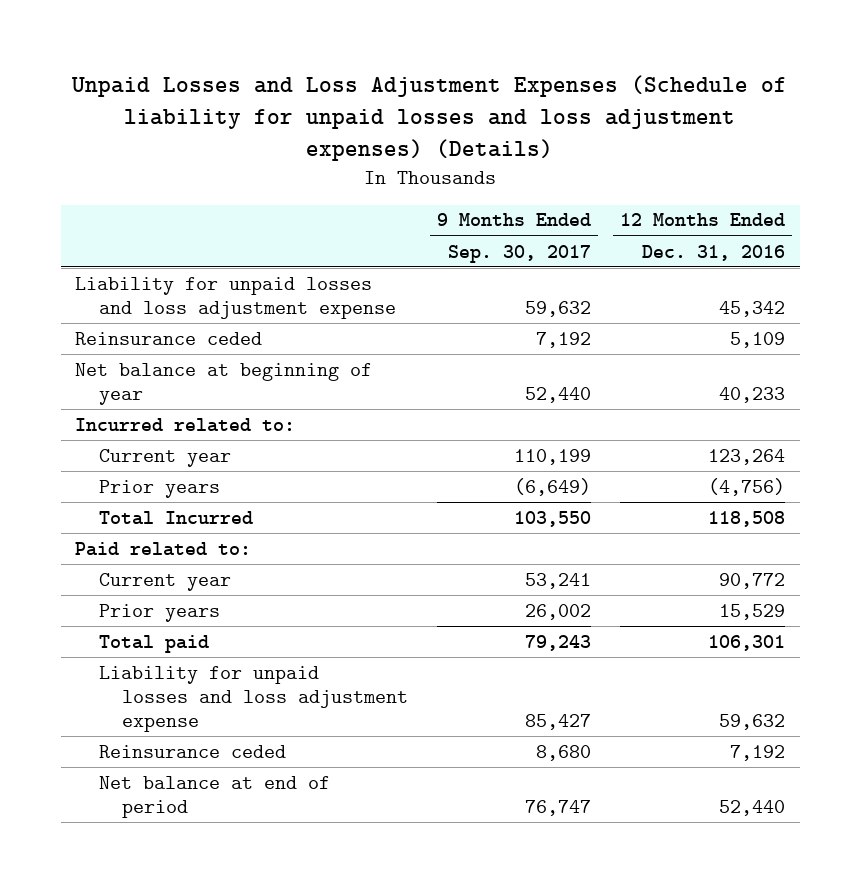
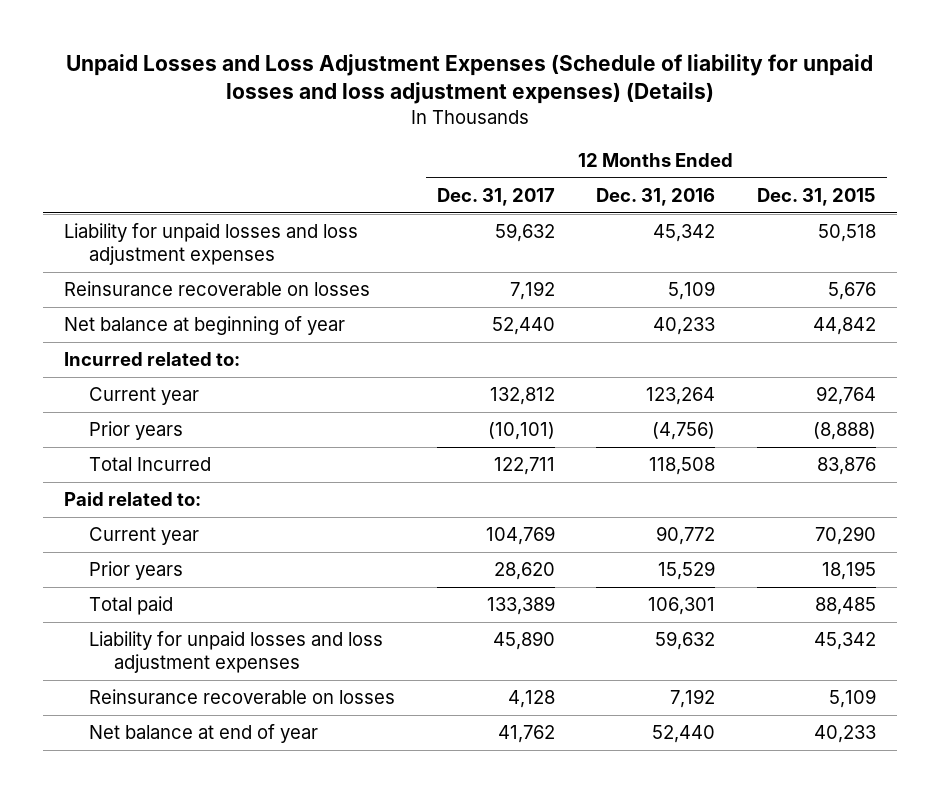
- | 9 Months Ended Sep. 30, 2017 | 12 Months Ended Dec. 31, 2016
+ | 12 Months Ended Dec. 31, 2017 | 12 Months Ended Dec. 31, 2016 | 12 Months Ended Dec. 31, 2015
- Liability for unpaid losses and loss adjustment expense | 59,632 | 45,342
- Reinsurance ceded | 7,192 | 5,109
+ Liability for unpaid losses and loss adjustment expenses | 59,632 | 45,342 | 50,518
+ Reinsurance recoverable on losses | 7,192 | 5,109 | 5,676
- Liability for unpaid losses and loss adjustment expense | 85,427 | 59,632
- Reinsurance ceded | 8,680 | 7,192
- Net balance at end of period | 76,747 | 52,440
+ Liability for unpaid losses and loss adjustment expenses | 45,890 | 59,632 | 45,342
+ Reinsurance recoverable on losses | 4,128 | 7,192 | 5,109
+ Net balance at end of year | 41,762 | 52,440 | 40,233

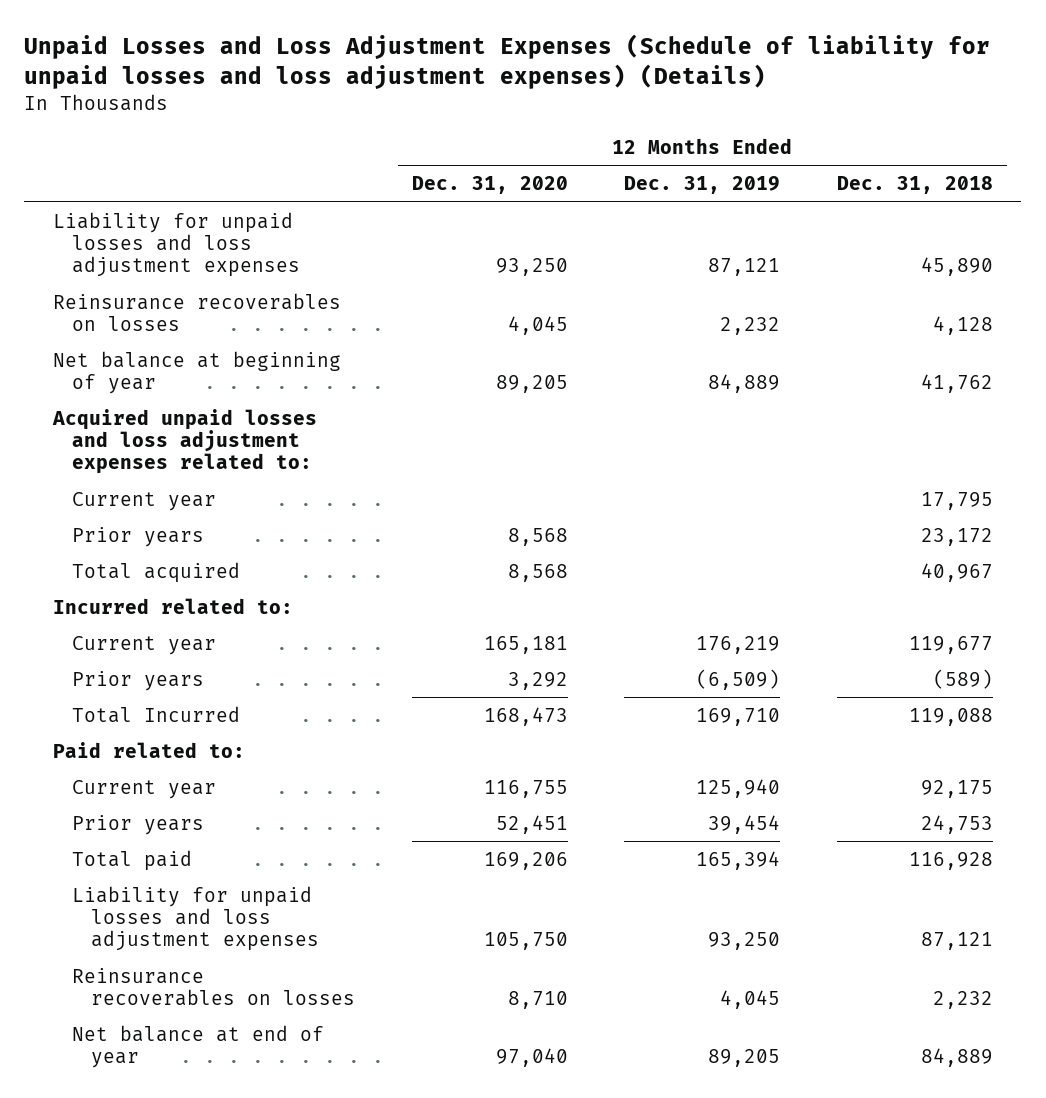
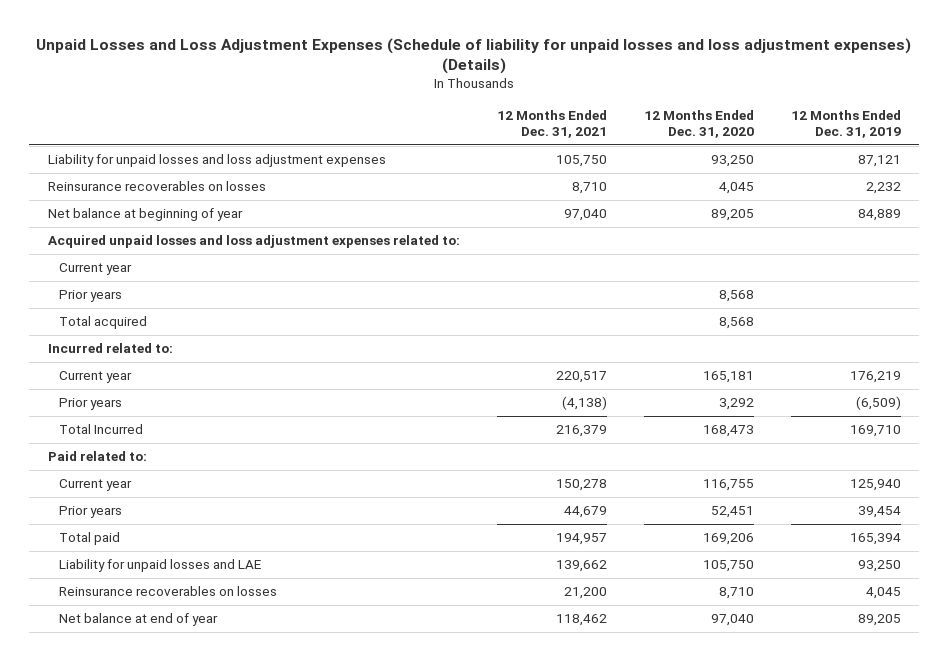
- | 12 Months Ended Dec. 31, 2020 | 12 Months Ended Dec. 31, 2019 | 12 Months Ended Dec. 31, 2018
+ | 12 Months Ended Dec. 31, 2021 | 12 Months Ended Dec. 31, 2020 | 12 Months Ended Dec. 31, 2019
- Liability for unpaid losses and loss adjustment expenses | 105,750 | 93,250 | 87,121
+ Liability for unpaid losses and LAE | 139,662 | 105,750 | 93,250

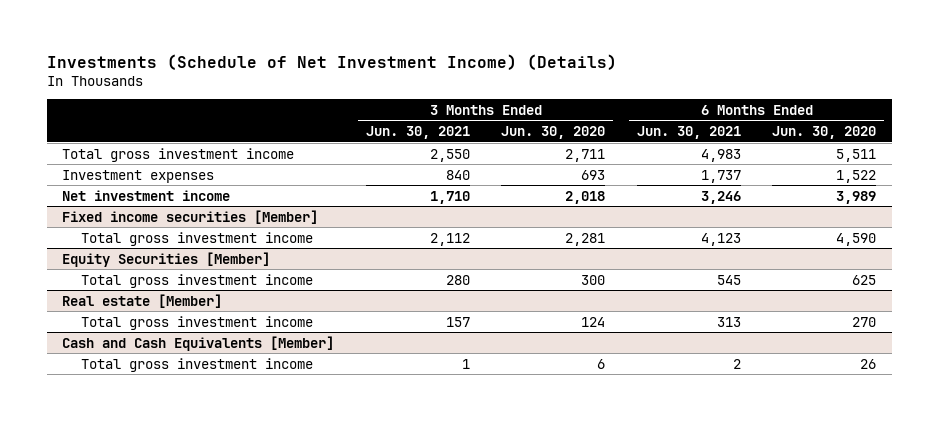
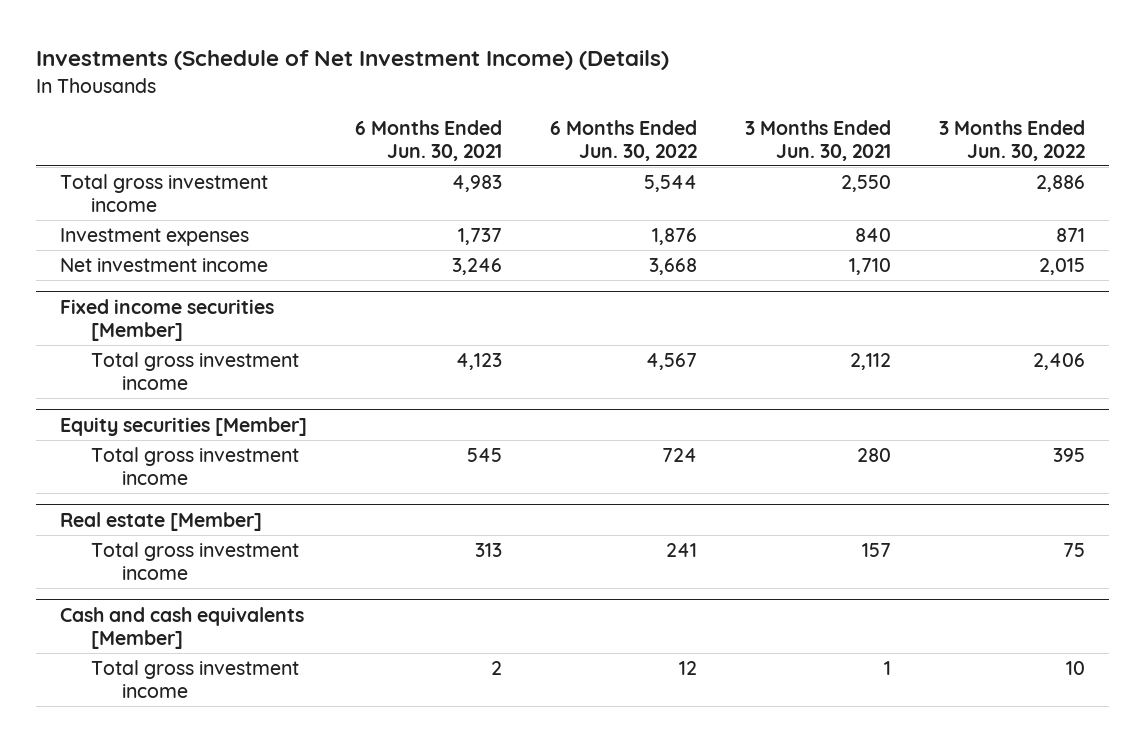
- | 3 Months Ended Jun. 30, 2021 | 3 Months Ended Jun. 30, 2020 | 6 Months Ended Jun. 30, 2021 | 6 Months Ended Jun. 30, 2020
+ | 6 Months Ended Jun. 30, 2021 | 6 Months Ended Jun. 30, 2022 | 3 Months Ended Jun. 30, 2021 | 3 Months Ended Jun. 30, 2022
- Equity Securities [Member]
+ Equity securities [Member]
- Cash and Cash Equivalents [Member]
+ Cash and cash equivalents [Member]

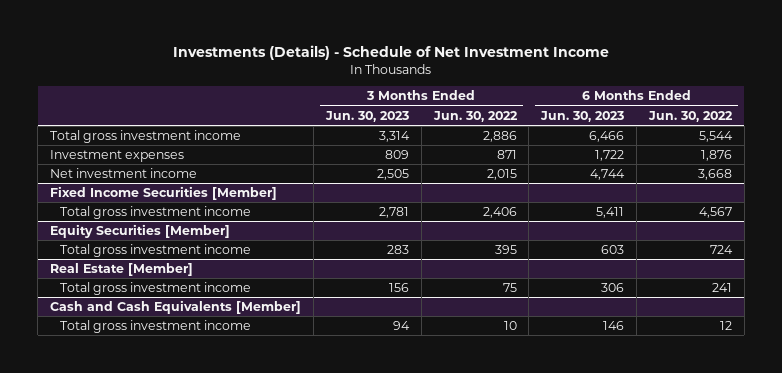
- Investments (Schedule of Net Investment Income) (Details)
+ Investments (Details) - Schedule of Net Investment Income
- | 6 Months Ended Jun. 30, 2021 | 6 Months Ended Jun. 30, 2022 | 3 Months Ended Jun. 30, 2021 | 3 Months Ended Jun. 30, 2022
+ | 3 Months Ended Jun. 30, 2023 | 3 Months Ended Jun. 30, 2022 | 6 Months Ended Jun. 30, 2023 | 6 Months Ended Jun. 30, 2022
- Fixed income securities [Member]
+ Fixed Income Securities [Member]
- Equity securities [Member]
+ Equity Securities [Member]
- Real estate [Member]
+ Real Estate [Member]
- Cash and cash equivalents [Member]
+ Cash and Cash Equivalents [Member]

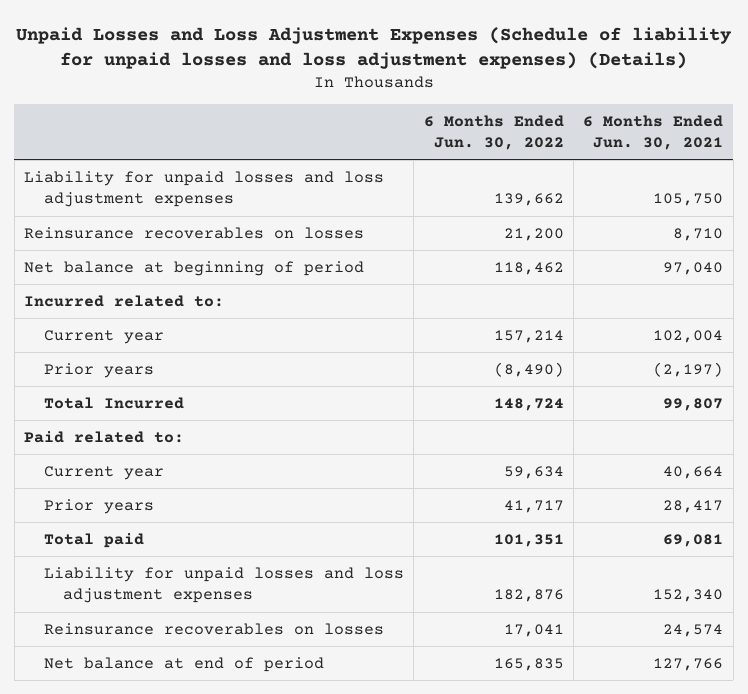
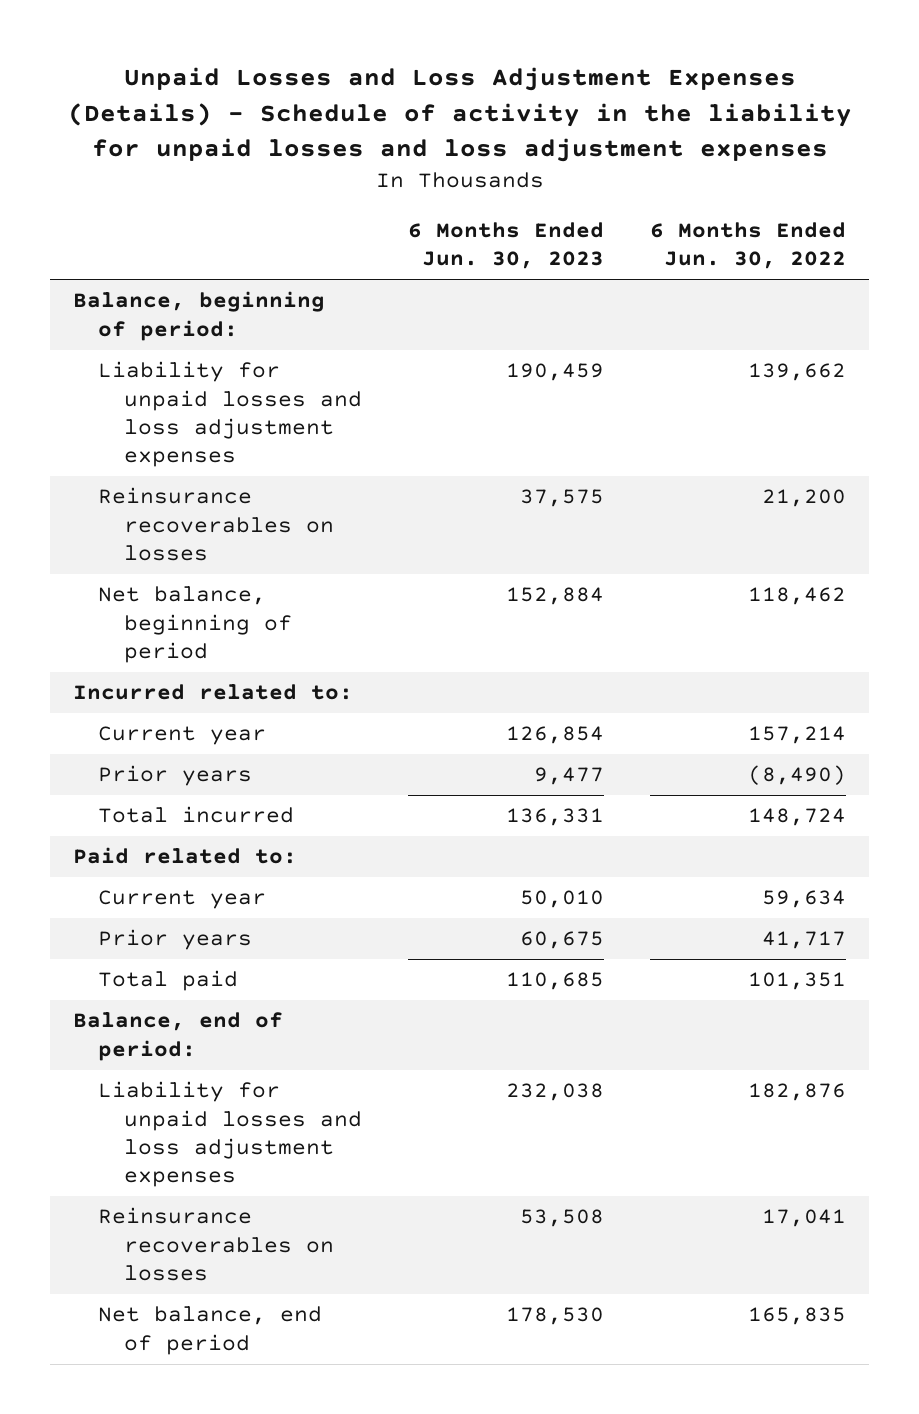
- Unpaid Losses and Loss Adjustment Expenses (Schedule of liability for unpaid losses and loss adjustment expenses) (Details)
+ Unpaid Losses and Loss Adjustment Expenses (Details) - Schedule of activity in the liability for unpaid losses and loss adjustment expenses
- | 6 Months Ended Jun. 30, 2022 | 6 Months Ended Jun. 30, 2021
+ | 6 Months Ended Jun. 30, 2023 | 6 Months Ended Jun. 30, 2022
+ Balance, beginning of period:
- Net balance at beginning of period | 118,462 | 97,040
+ Net balance, beginning of period | 152,884 | 118,462
- Total Incurred | 148,724 | 99,807
+ Total incurred | 136,331 | 148,724
+ Balance, end of period:
- Net balance at end of period | 165,835 | 127,766
+ Net balance, end of period | 178,530 | 165,835

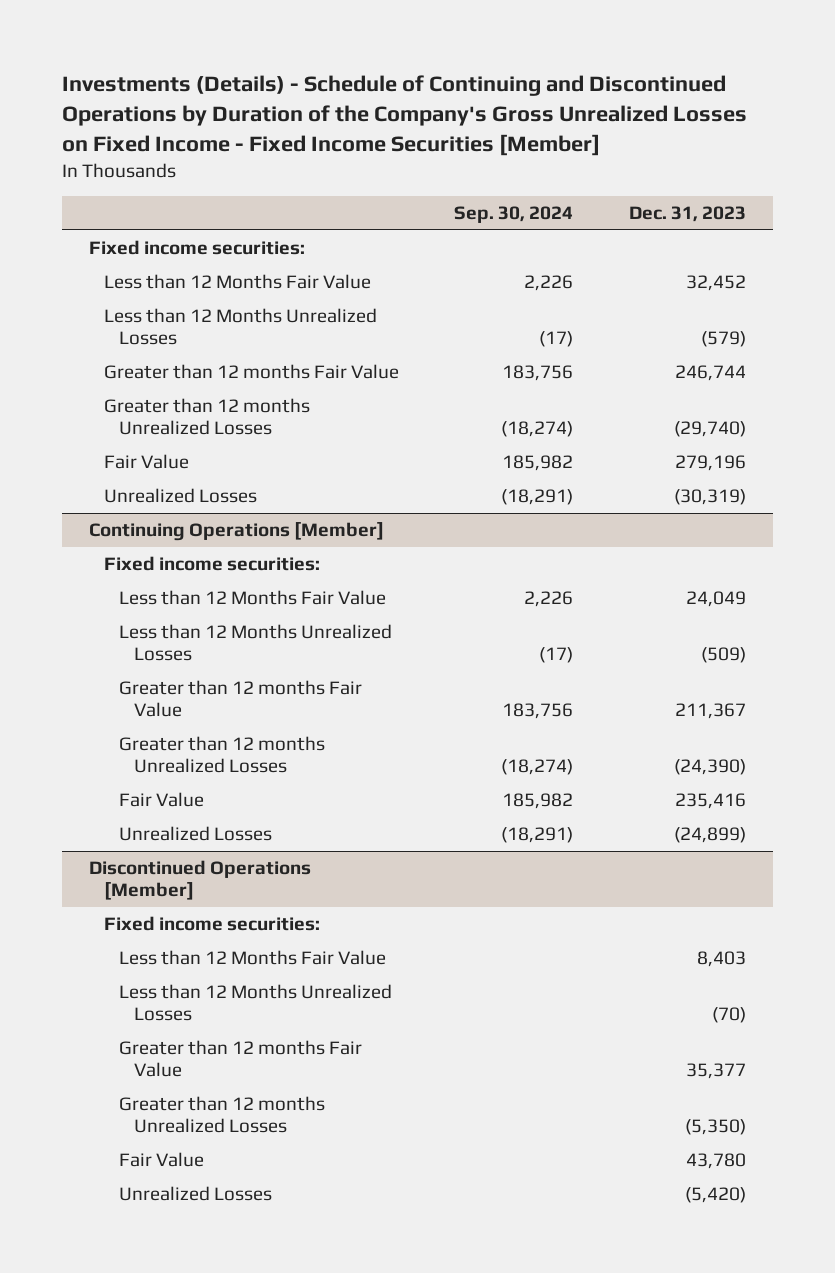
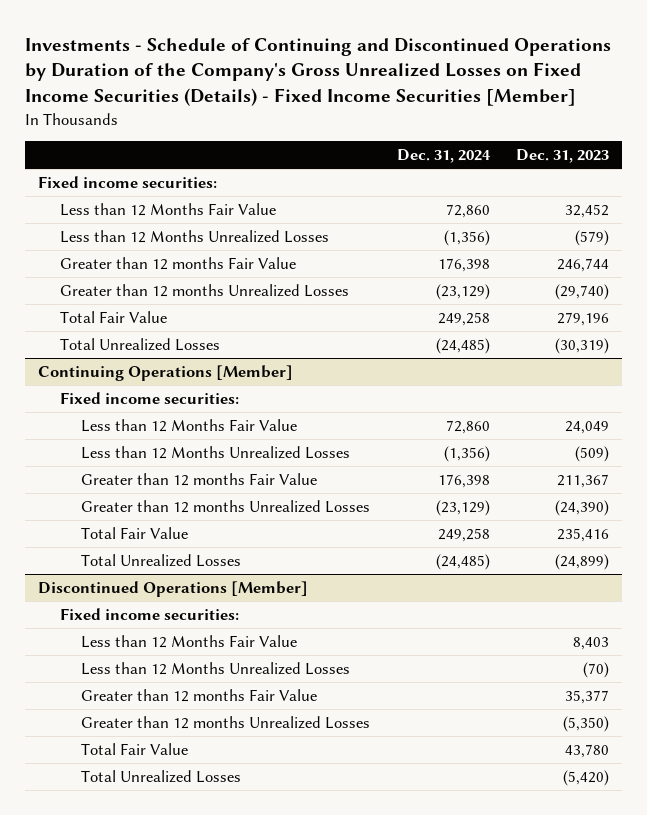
- Investments (Details) - Schedule of Continuing and Discontinued Operations by Duration of the Company's Gross Unrealized Losses on Fixed Income - Fixed Income Securities [Member]
+ Investments - Schedule of Continuing and Discontinued Operations by Duration of the Company's Gross Unrealized Losses on Fixed Income Securities (Details) - Fixed Income Securities [Member]
- | Sep. 30, 2024 | Dec. 31, 2023
+ | Dec. 31, 2024 | Dec. 31, 2023
- Fair Value | 185,982 | 279,196
- Unrealized Losses | (18,291) | (30,319)
+ Total Fair Value | 249,258 | 279,196
+ Total Unrealized Losses | (24,485) | (30,319)
@ Continuing Operations [Member]
- Fair Value | 185,982 | 235,416
- Unrealized Losses | (18,291) | (24,899)
+ Total Fair Value | 249,258 | 235,416
+ Total Unrealized Losses | (24,485) | (24,899)
@ Discontinued Operations [Member]
- Fair Value | | 43,780
- Unrealized Losses | | (5,420)
+ Total Fair Value | | 43,780
+ Total Unrealized Losses | | (5,420)

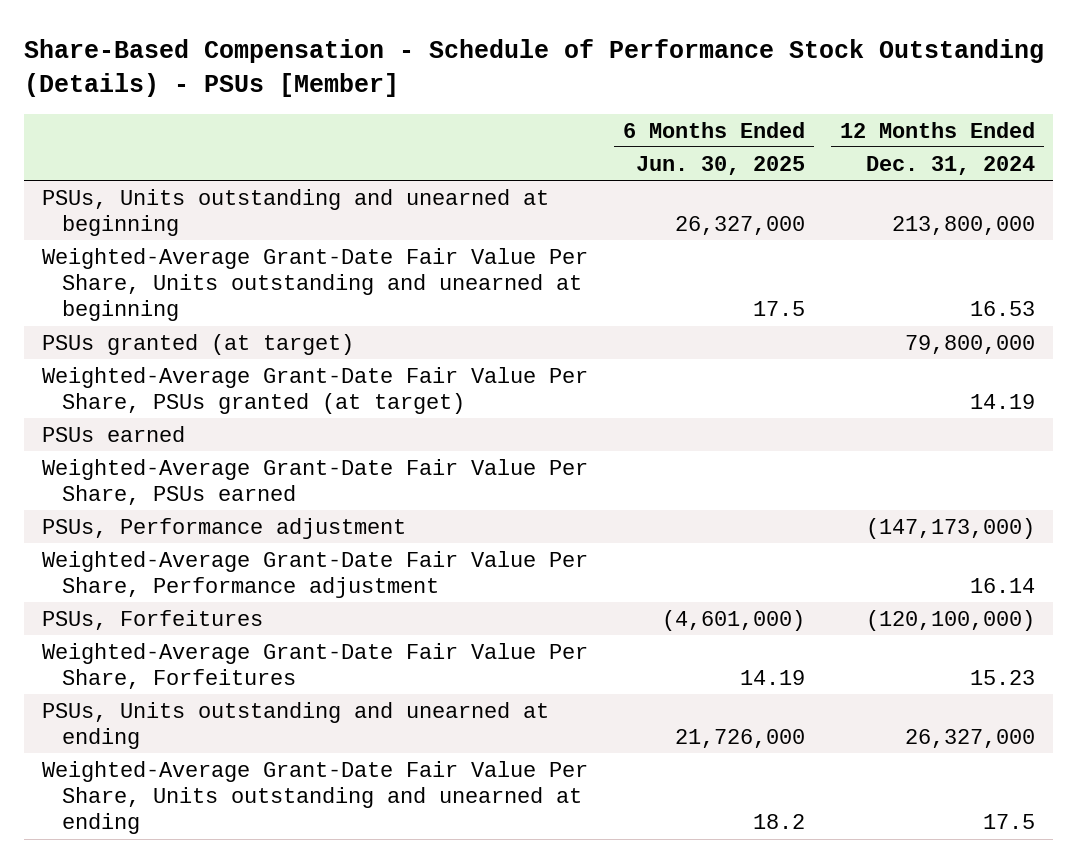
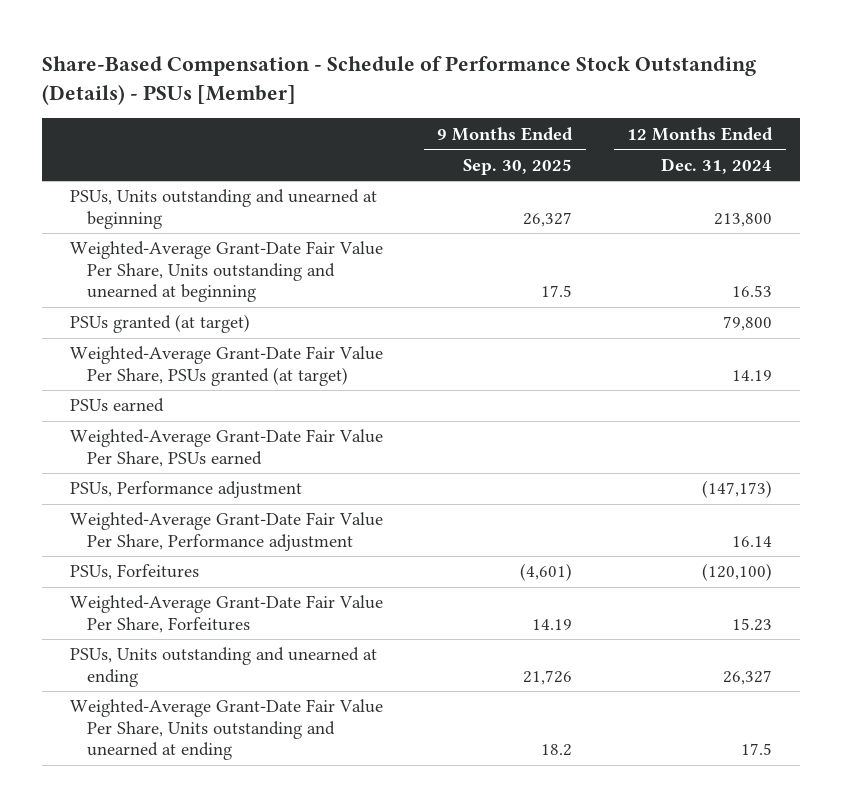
- | 6 Months Ended Jun. 30, 2025 | 12 Months Ended Dec. 31, 2024
+ | 9 Months Ended Sep. 30, 2025 | 12 Months Ended Dec. 31, 2024
- PSUs, Units outstanding and unearned at beginning | 26,327,000 | 213,800,000
+ PSUs, Units outstanding and unearned at beginning | 26,327 | 213,800
- PSUs granted (at target) | | 79,800,000
+ PSUs granted (at target) | | 79,800
- PSUs, Performance adjustment | | (147,173,000)
+ PSUs, Performance adjustment | | (147,173)
- PSUs, Forfeitures | (4,601,000) | (120,100,000)
+ PSUs, Forfeitures | (4,601) | (120,100)
- PSUs, Units outstanding and unearned at ending | 21,726,000 | 26,327,000
+ PSUs, Units outstanding and unearned at ending | 21,726 | 26,327

